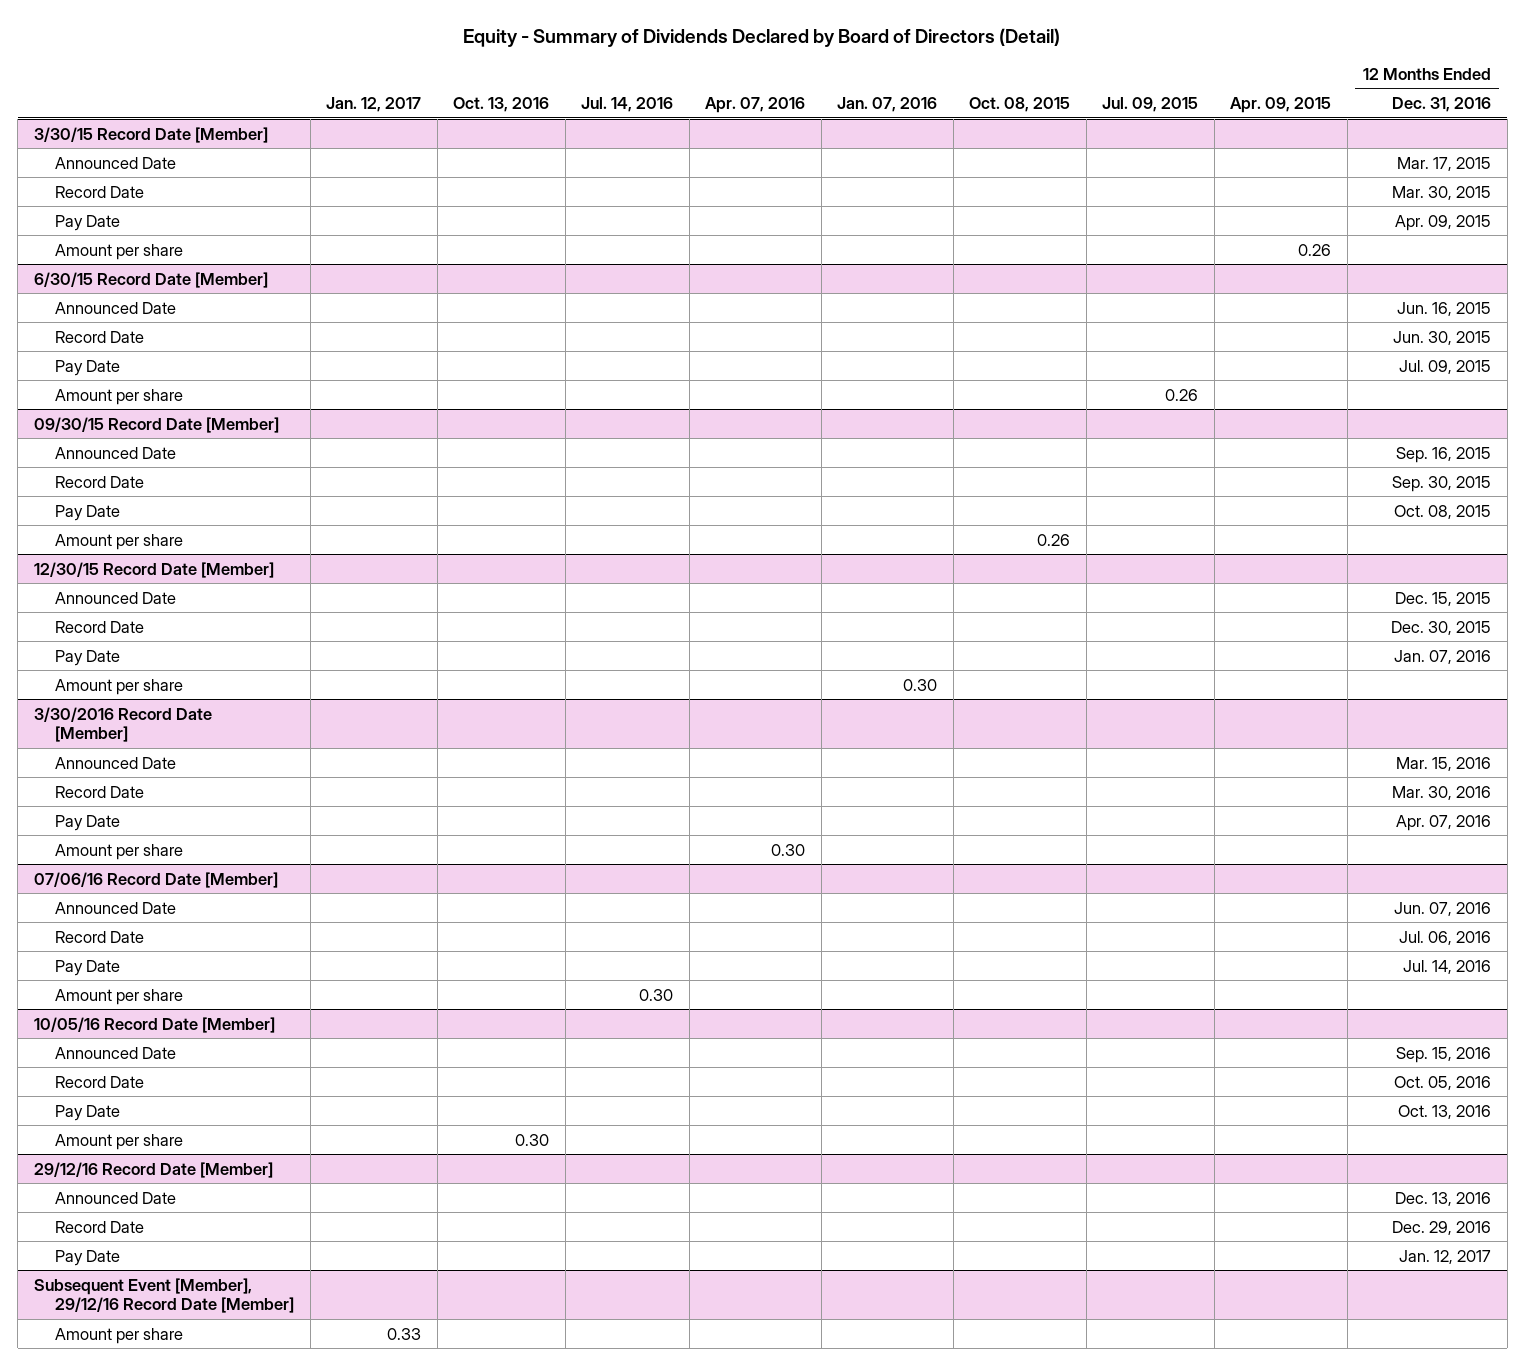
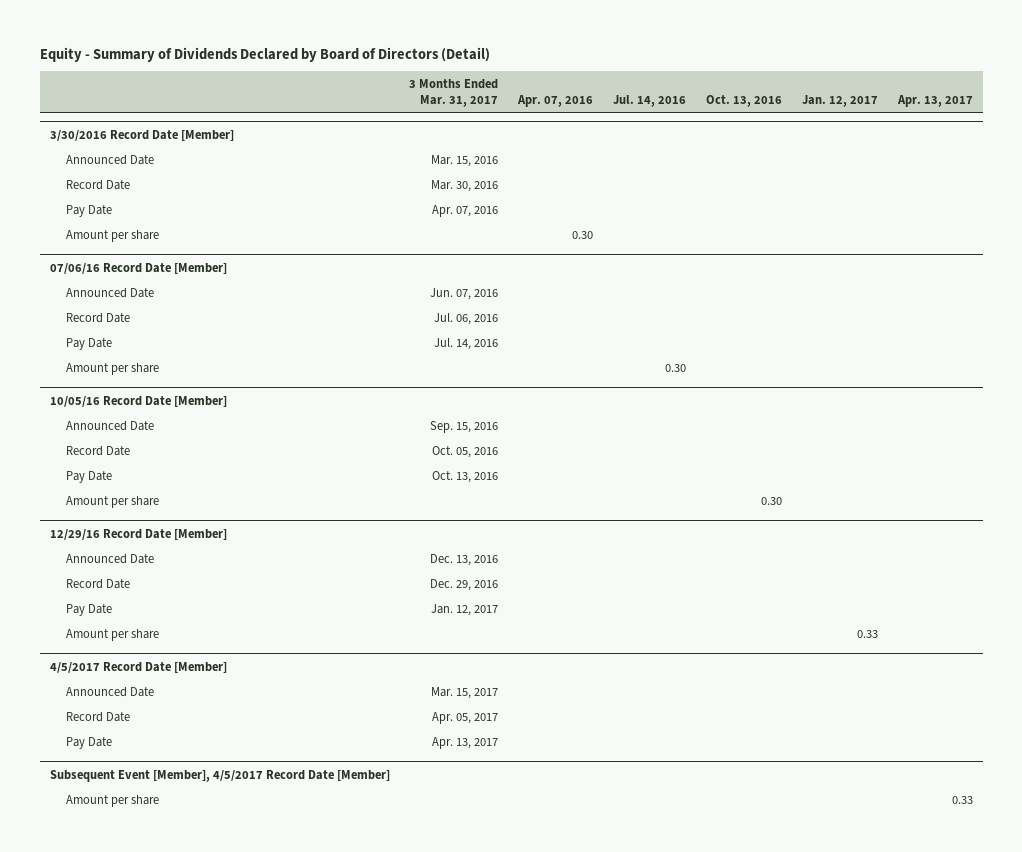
- | Jan. 12, 2017 | Oct. 13, 2016 | Jul. 14, 2016 | Apr. 07, 2016 | Jan. 07, 2016 | Oct. 08, 2015 | Jul. 09, 2015 | Apr. 09, 2015 | 12 Months Ended Dec. 31, 2016
+ | 3 Months Ended Mar. 31, 2017 | Apr. 07, 2016 | Jul. 14, 2016 | Oct. 13, 2016 | Jan. 12, 2017 | Apr. 13, 2017
- 3/30/15 Record Date [Member]
- Announced Date | | | | | | | | | Mar. 17, 2015
- Record Date | | | | | | | | | Mar. 30, 2015
- Pay Date | | | | | | | | | Apr. 09, 2015
- Amount per share | | | | | | | | 0.26 |
- 6/30/15 Record Date [Member]
- Announced Date | | | | | | | | | Jun. 16, 2015
- Record Date | | | | | | | | | Jun. 30, 2015
- Pay Date | | | | | | | | | Jul. 09, 2015
- Amount per share | | | | | | | 0.26 | |
- 09/30/15 Record Date [Member]
- Announced Date | | | | | | | | | Sep. 16, 2015
- Record Date | | | | | | | | | Sep. 30, 2015
- Pay Date | | | | | | | | | Oct. 08, 2015
- Amount per share | | | | | | 0.26 | | |
- 12/30/15 Record Date [Member]
- Announced Date | | | | | | | | | Dec. 15, 2015
- Record Date | | | | | | | | | Dec. 30, 2015
- Pay Date | | | | | | | | | Jan. 07, 2016
- Amount per share | | | | | 0.30 | | | |
- 29/12/16 Record Date [Member]
+ 12/29/16 Record Date [Member]
- Subsequent Event [Member], 29/12/16 Record Date [Member]
- Amount per share | 0.33 | | | | | | | |
+ Amount per share | | | | | 0.33 |
+ 4/5/2017 Record Date [Member]
+ Announced Date | Mar. 15, 2017 | | | | |
+ Record Date | Apr. 05, 2017 | | | | |
+ Pay Date | Apr. 13, 2017 | | | | |
+ Subsequent Event [Member], 4/5/2017 Record Date [Member]
+ Amount per share | | | | | | 0.33

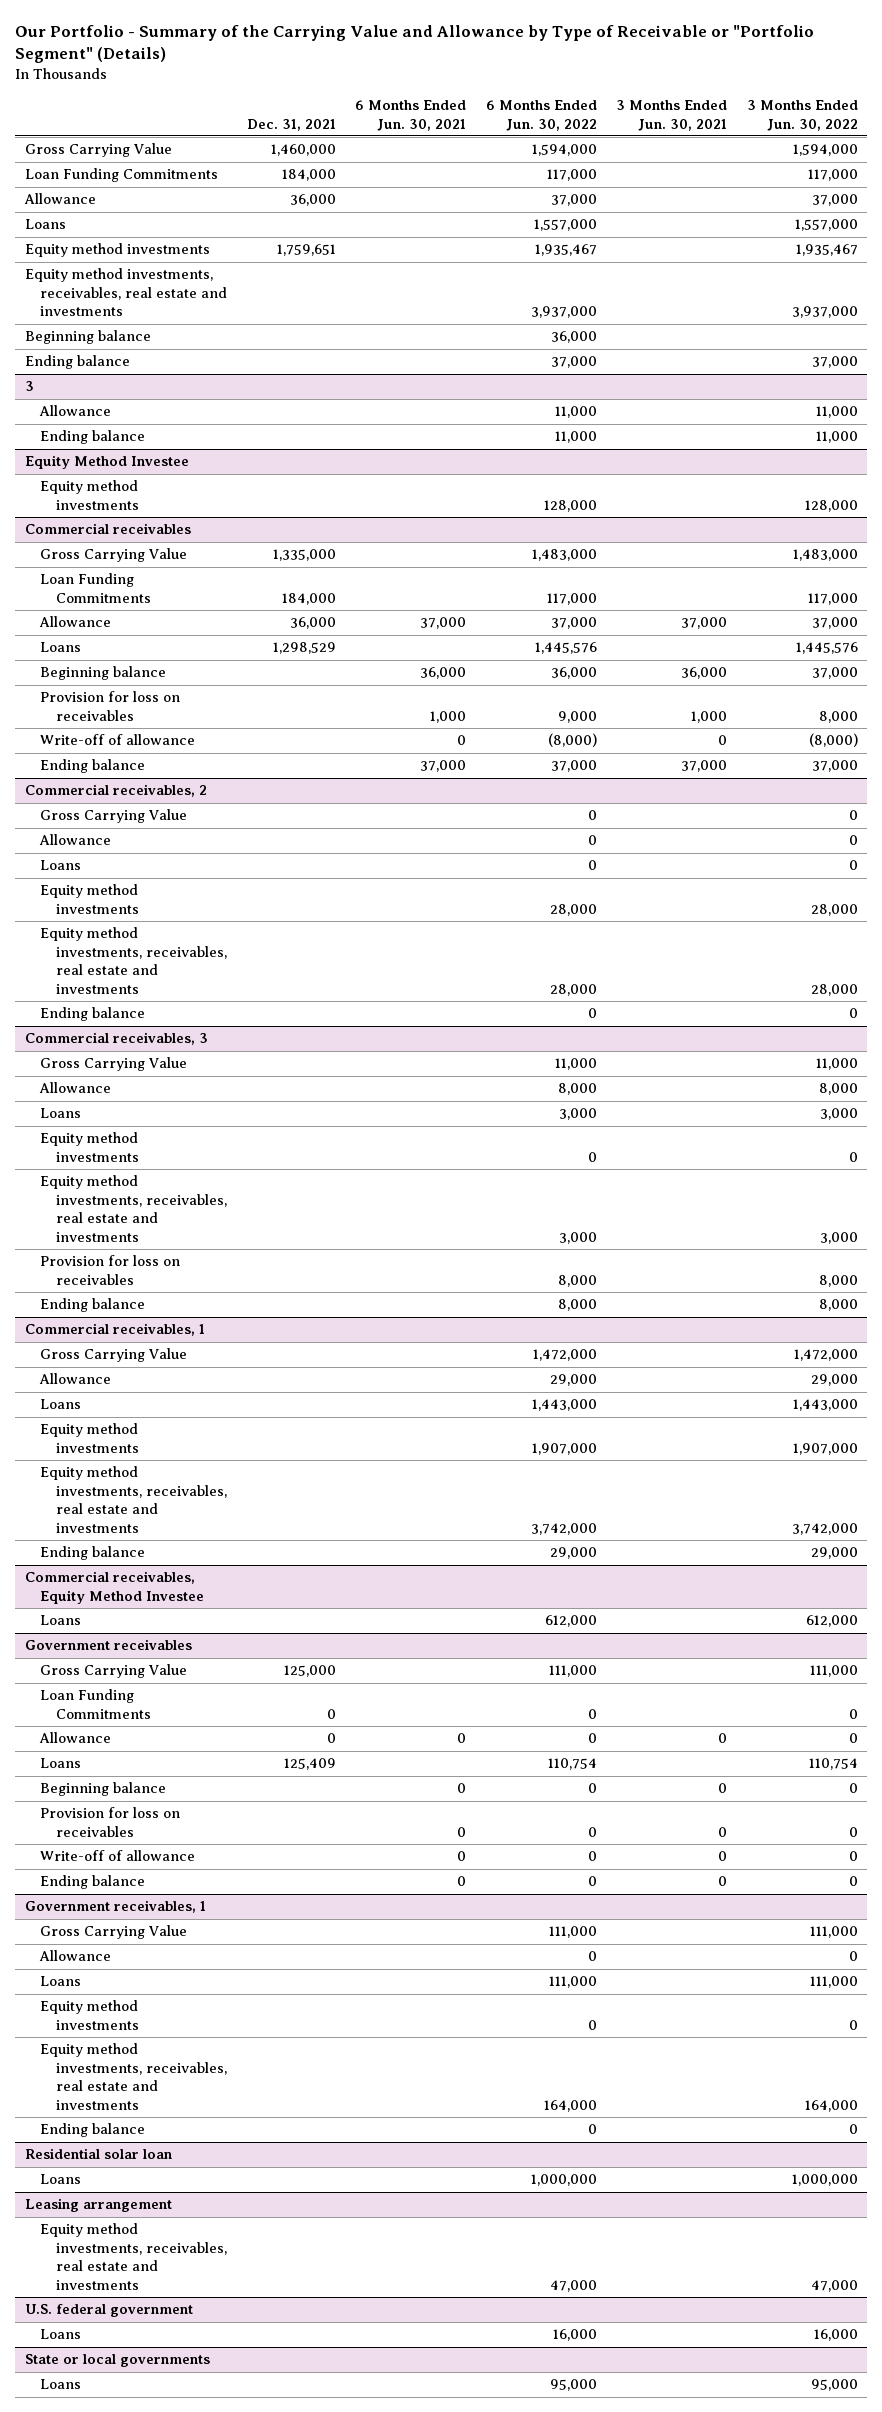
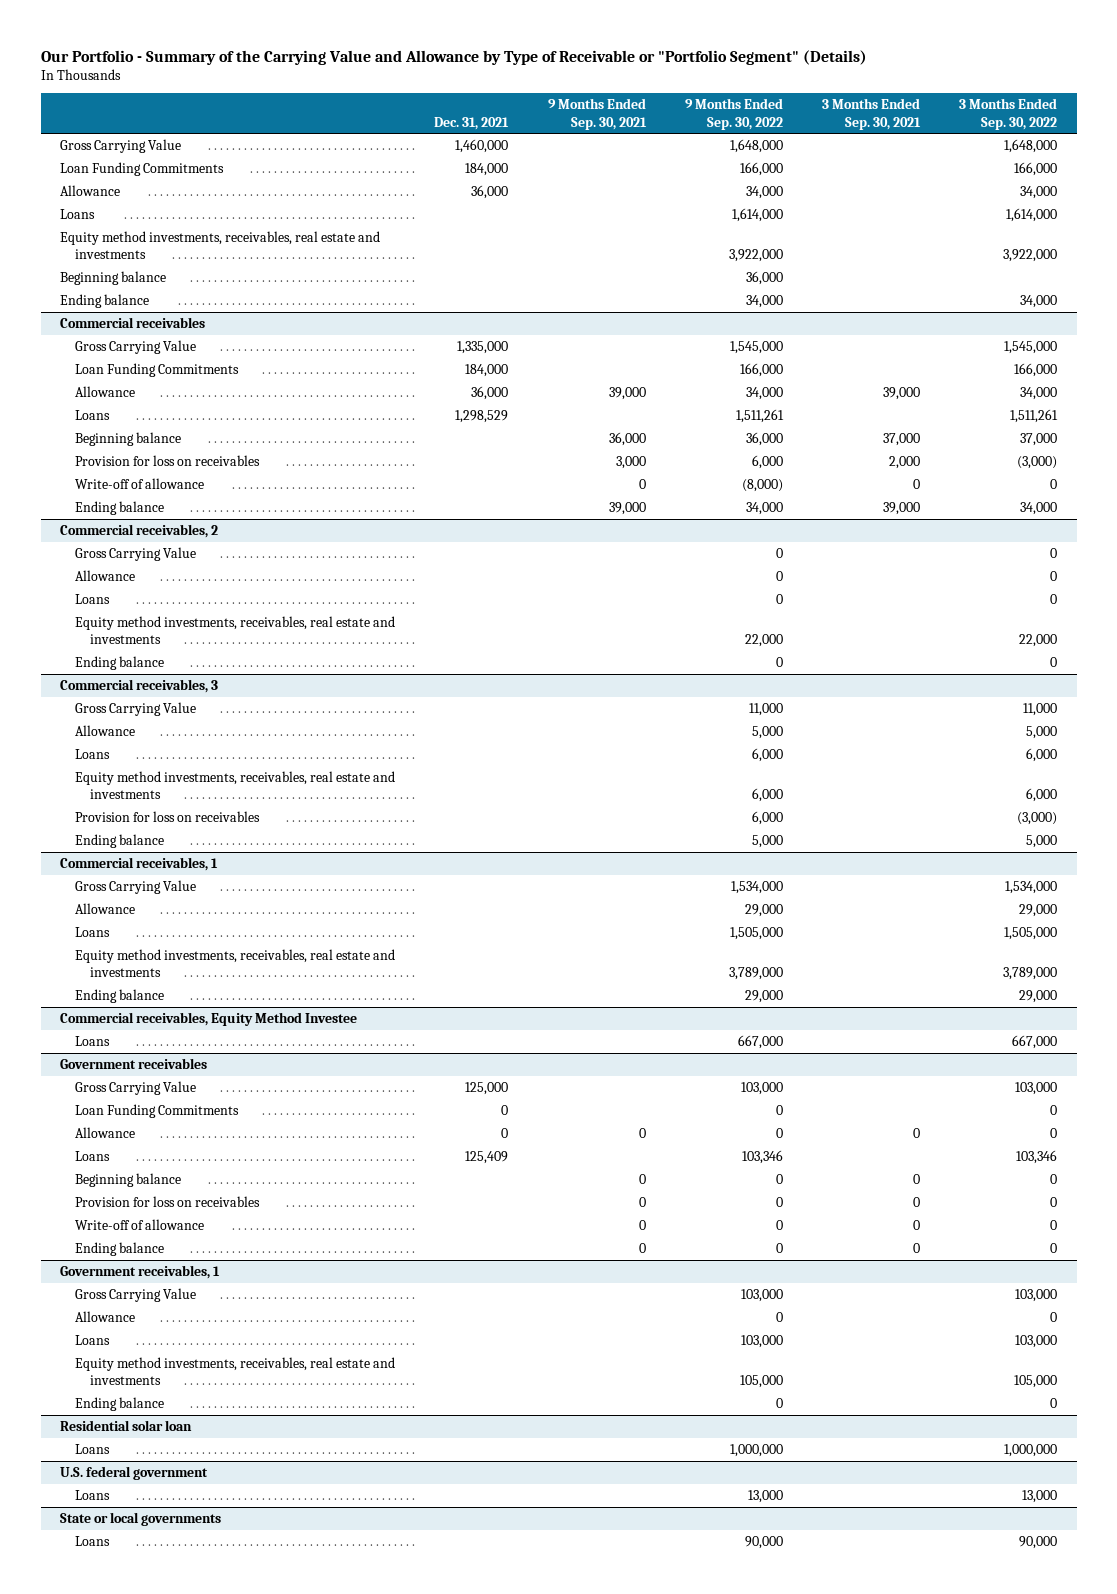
- | Dec. 31, 2021 | 6 Months Ended Jun. 30, 2021 | 6 Months Ended Jun. 30, 2022 | 3 Months Ended Jun. 30, 2021 | 3 Months Ended Jun. 30, 2022
+ | Dec. 31, 2021 | 9 Months Ended Sep. 30, 2021 | 9 Months Ended Sep. 30, 2022 | 3 Months Ended Sep. 30, 2021 | 3 Months Ended Sep. 30, 2022
- Equity method investments | 1,759,651 | | 1,935,467 | | 1,935,467
- 3
- Allowance | | | 11,000 | | 11,000
- Ending balance | | | 11,000 | | 11,000
- Equity Method Investee
- Equity method investments | | | 128,000 | | 128,000
@ Commercial receivables, 2
- Equity method investments | | | 28,000 | | 28,000
@ Commercial receivables, 3
- Equity method investments | | | 0 | | 0
@ Commercial receivables, 1
- Equity method investments | | | 1,907,000 | | 1,907,000
@ Government receivables, 1
- Equity method investments | | | 0 | | 0
- Leasing arrangement
- Equity method investments, receivables, real estate and investments | | | 47,000 | | 47,000

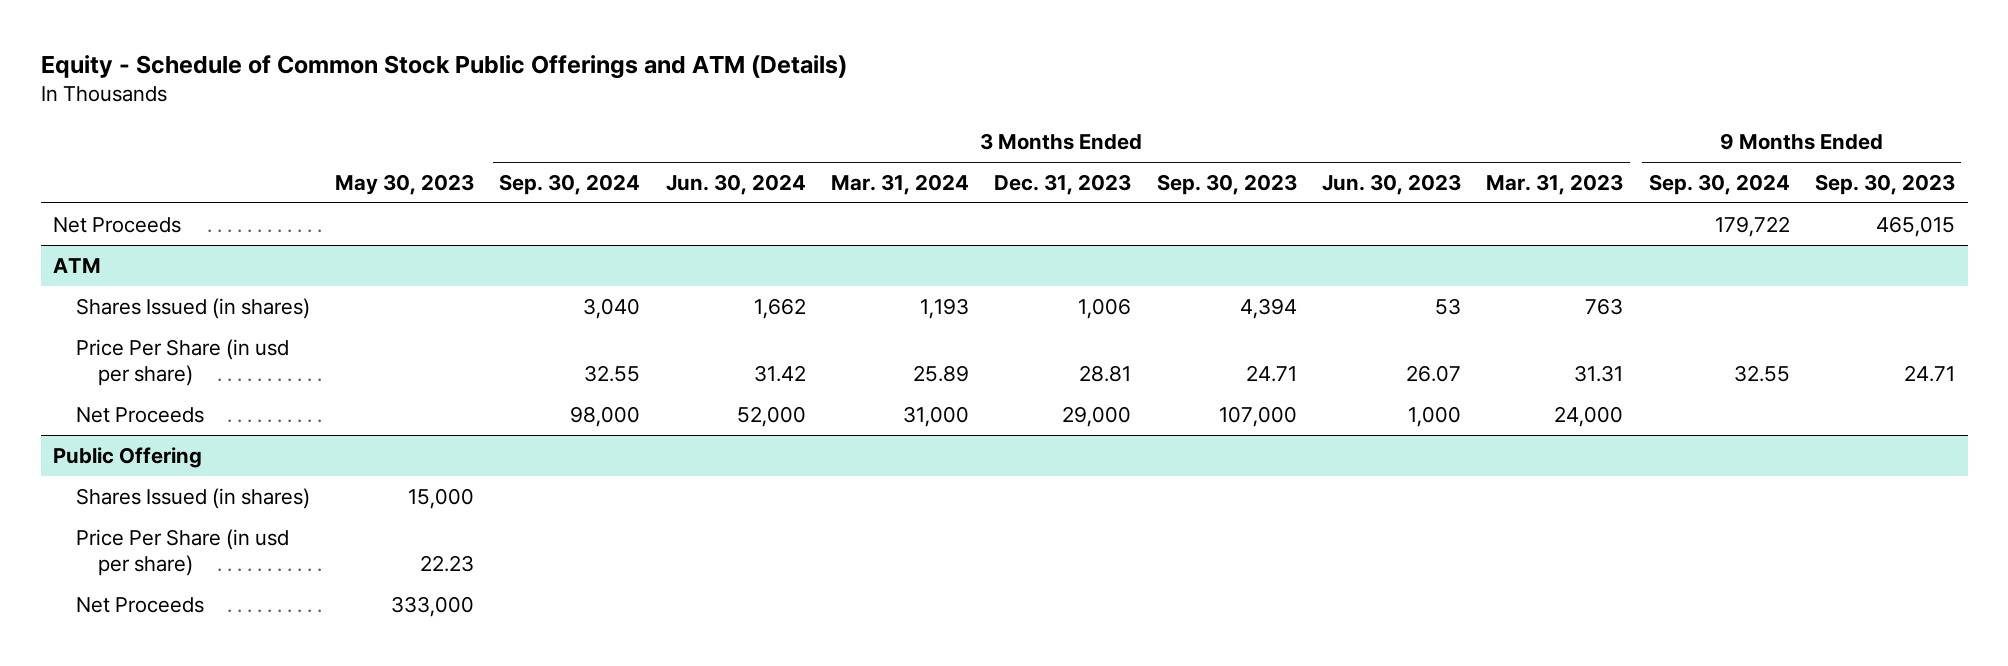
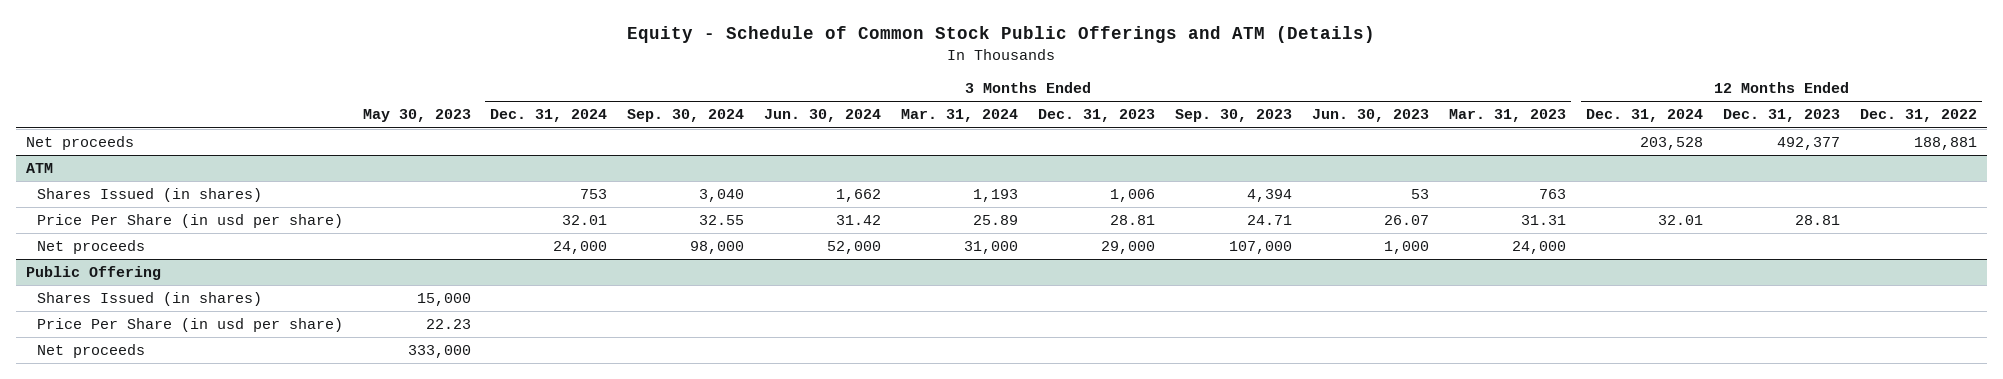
- | May 30, 2023 | 3 Months Ended Sep. 30, 2024 | 3 Months Ended Jun. 30, 2024 | 3 Months Ended Mar. 31, 2024 | 3 Months Ended Dec. 31, 2023 | 3 Months Ended Sep. 30, 2023 | 3 Months Ended Jun. 30, 2023 | 3 Months Ended Mar. 31, 2023 | 9 Months Ended Sep. 30, 2024 | 9 Months Ended Sep. 30, 2023
+ | May 30, 2023 | 3 Months Ended Dec. 31, 2024 | 3 Months Ended Sep. 30, 2024 | 3 Months Ended Jun. 30, 2024 | 3 Months Ended Mar. 31, 2024 | 3 Months Ended Dec. 31, 2023 | 3 Months Ended Sep. 30, 2023 | 3 Months Ended Jun. 30, 2023 | 3 Months Ended Mar. 31, 2023 | 12 Months Ended Dec. 31, 2024 | 12 Months Ended Dec. 31, 2023 | 12 Months Ended Dec. 31, 2022
- Net Proceeds | | | | | | | | | 179,722 | 465,015
+ Net proceeds | | | | | | | | | | 203,528 | 492,377 | 188,881
@ ATM
- Net Proceeds | | 98,000 | 52,000 | 31,000 | 29,000 | 107,000 | 1,000 | 24,000 | |
+ Net proceeds | | 24,000 | 98,000 | 52,000 | 31,000 | 29,000 | 107,000 | 1,000 | 24,000 | | |
@ Public Offering
- Net Proceeds | 333,000 | | | | | | | | |
+ Net proceeds | 333,000 | | | | | | | | | | |

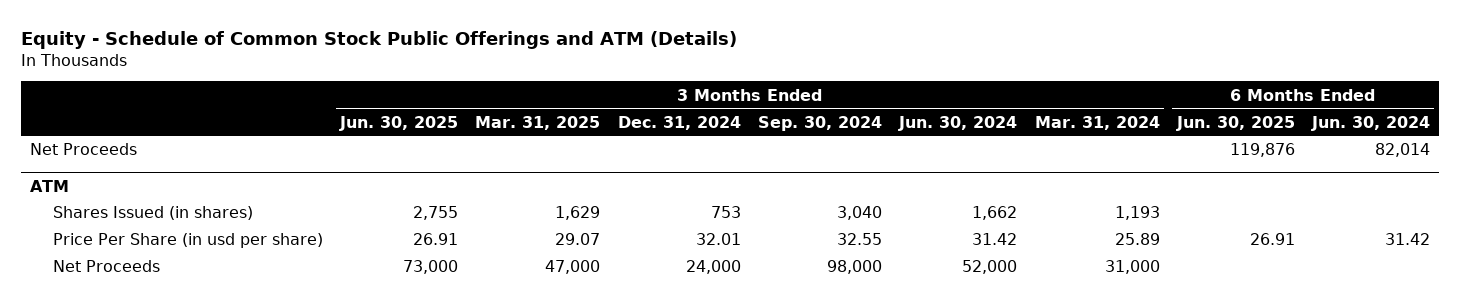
- | May 30, 2023 | 3 Months Ended Dec. 31, 2024 | 3 Months Ended Sep. 30, 2024 | 3 Months Ended Jun. 30, 2024 | 3 Months Ended Mar. 31, 2024 | 3 Months Ended Dec. 31, 2023 | 3 Months Ended Sep. 30, 2023 | 3 Months Ended Jun. 30, 2023 | 3 Months Ended Mar. 31, 2023 | 12 Months Ended Dec. 31, 2024 | 12 Months Ended Dec. 31, 2023 | 12 Months Ended Dec. 31, 2022
+ | 3 Months Ended Jun. 30, 2025 | 3 Months Ended Mar. 31, 2025 | 3 Months Ended Dec. 31, 2024 | 3 Months Ended Sep. 30, 2024 | 3 Months Ended Jun. 30, 2024 | 3 Months Ended Mar. 31, 2024 | 6 Months Ended Jun. 30, 2025 | 6 Months Ended Jun. 30, 2024
- Net proceeds | | | | | | | | | | 203,528 | 492,377 | 188,881
+ Net Proceeds | | | | | | | 119,876 | 82,014
@ ATM
- Net proceeds | | 24,000 | 98,000 | 52,000 | 31,000 | 29,000 | 107,000 | 1,000 | 24,000 | | |
- Public Offering
- Shares Issued (in shares) | 15,000 | | | | | | | | | | |
- Price Per Share (in usd per share) | 22.23 | | | | | | | | | | |
- Net proceeds | 333,000 | | | | | | | | | | |
@ ATM
+ Net Proceeds | 73,000 | 47,000 | 24,000 | 98,000 | 52,000 | 31,000 | |

